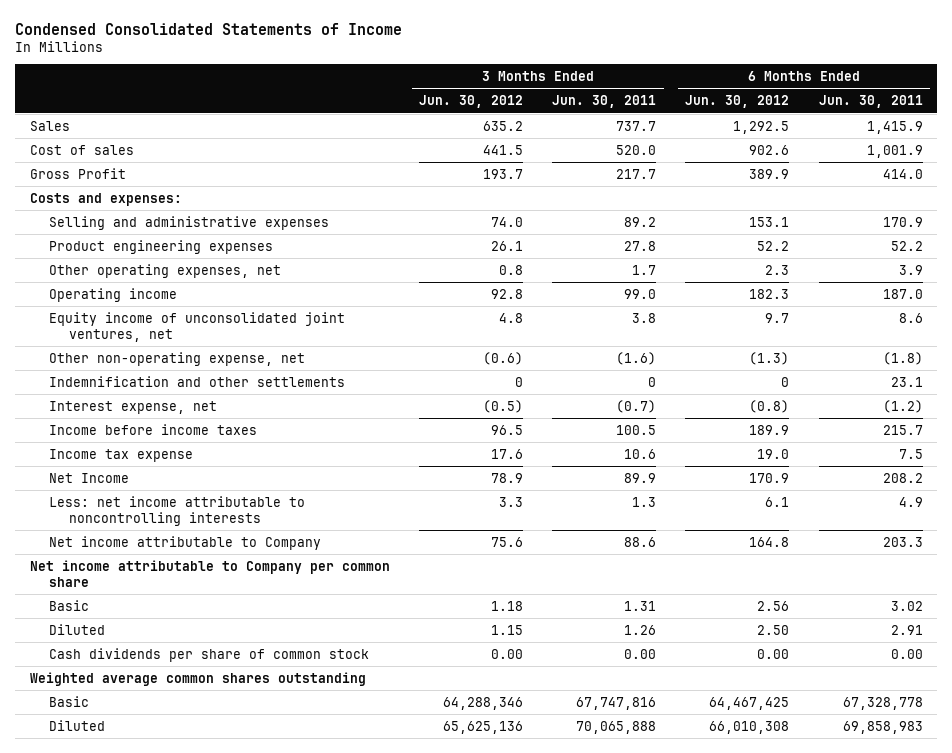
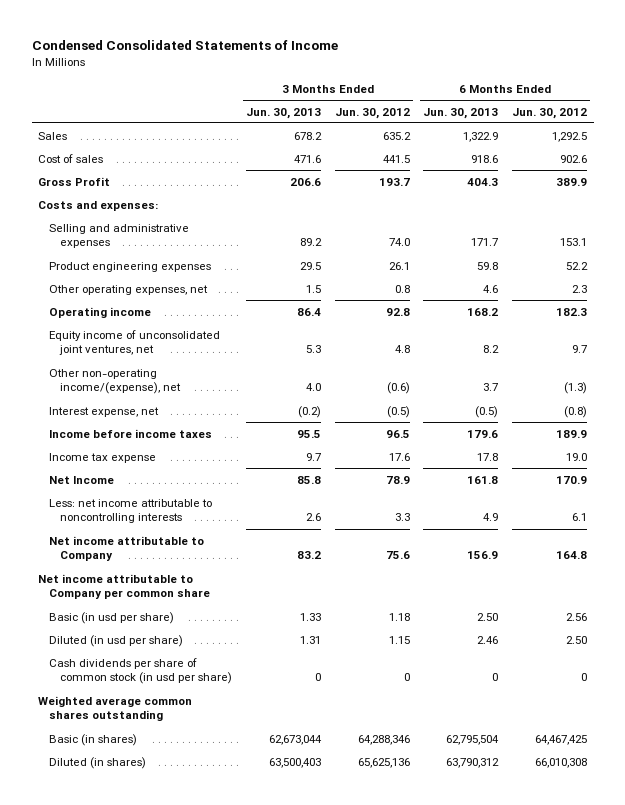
- | 3 Months Ended Jun. 30, 2012 | 3 Months Ended Jun. 30, 2011 | 6 Months Ended Jun. 30, 2012 | 6 Months Ended Jun. 30, 2011
+ | 3 Months Ended Jun. 30, 2013 | 3 Months Ended Jun. 30, 2012 | 6 Months Ended Jun. 30, 2013 | 6 Months Ended Jun. 30, 2012
- Other non-operating expense, net | (0.6) | (1.6) | (1.3) | (1.8)
- Indemnification and other settlements | 0 | 0 | 0 | 23.1
+ Other non-operating income/(expense), net | 4.0 | (0.6) | 3.7 | (1.3)
- Basic | 1.18 | 1.31 | 2.56 | 3.02
- Diluted | 1.15 | 1.26 | 2.50 | 2.91
- Cash dividends per share of common stock | 0.00 | 0.00 | 0.00 | 0.00
+ Basic (in usd per share) | 1.33 | 1.18 | 2.50 | 2.56
+ Diluted (in usd per share) | 1.31 | 1.15 | 2.46 | 2.50
+ Cash dividends per share of common stock (in usd per share) | 0 | 0 | 0 | 0
- Basic | 64,288,346 | 67,747,816 | 64,467,425 | 67,328,778
- Diluted | 65,625,136 | 70,065,888 | 66,010,308 | 69,858,983
+ Basic (in shares) | 62,673,044 | 64,288,346 | 62,795,504 | 64,467,425
+ Diluted (in shares) | 63,500,403 | 65,625,136 | 63,790,312 | 66,010,308

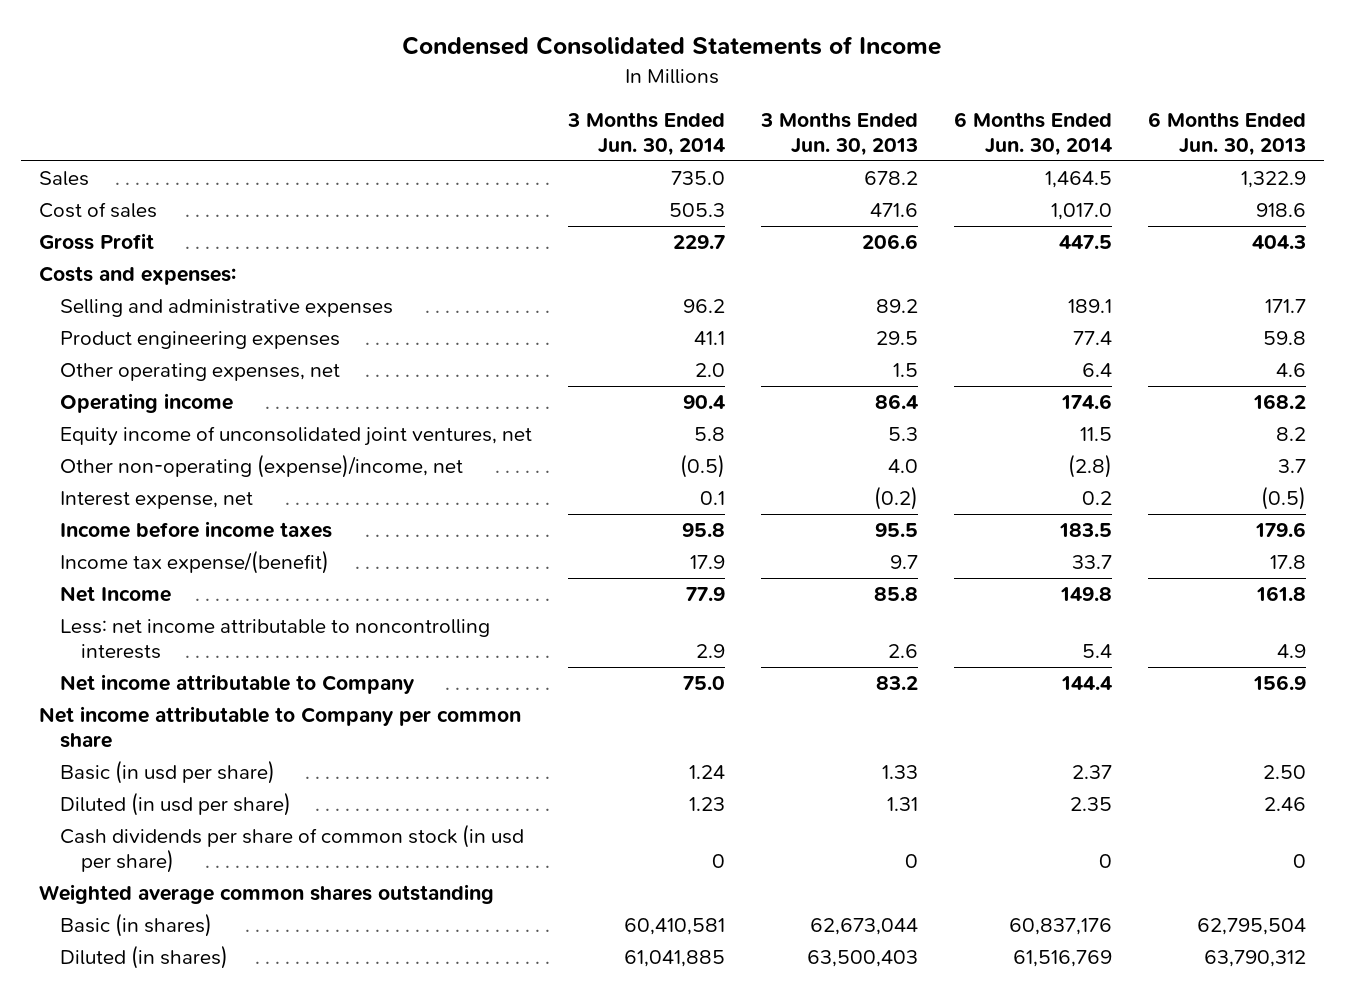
- | 3 Months Ended Jun. 30, 2013 | 3 Months Ended Jun. 30, 2012 | 6 Months Ended Jun. 30, 2013 | 6 Months Ended Jun. 30, 2012
+ | 3 Months Ended Jun. 30, 2014 | 3 Months Ended Jun. 30, 2013 | 6 Months Ended Jun. 30, 2014 | 6 Months Ended Jun. 30, 2013
- Other non-operating income/(expense), net | 4.0 | (0.6) | 3.7 | (1.3)
+ Other non-operating (expense)/income, net | (0.5) | 4.0 | (2.8) | 3.7
- Income tax expense | 9.7 | 17.6 | 17.8 | 19.0
+ Income tax expense/(benefit) | 17.9 | 9.7 | 33.7 | 17.8

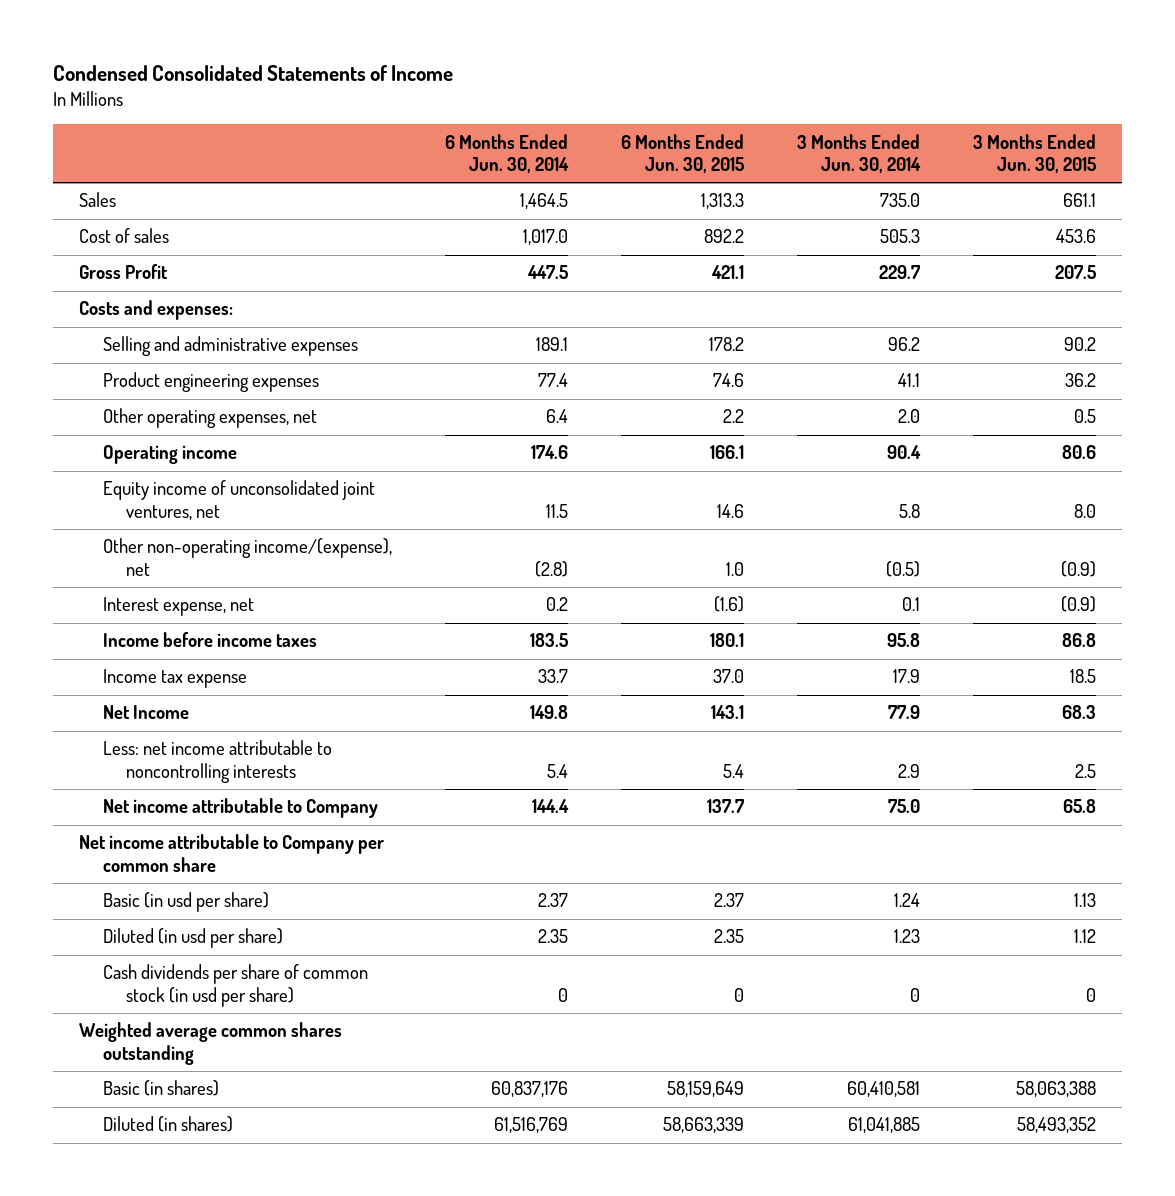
- | 3 Months Ended Jun. 30, 2014 | 3 Months Ended Jun. 30, 2013 | 6 Months Ended Jun. 30, 2014 | 6 Months Ended Jun. 30, 2013
+ | 6 Months Ended Jun. 30, 2014 | 6 Months Ended Jun. 30, 2015 | 3 Months Ended Jun. 30, 2014 | 3 Months Ended Jun. 30, 2015
- Other non-operating (expense)/income, net | (0.5) | 4.0 | (2.8) | 3.7
+ Other non-operating income/(expense), net | (2.8) | 1.0 | (0.5) | (0.9)
- Income tax expense/(benefit) | 17.9 | 9.7 | 33.7 | 17.8
+ Income tax expense | 33.7 | 37.0 | 17.9 | 18.5

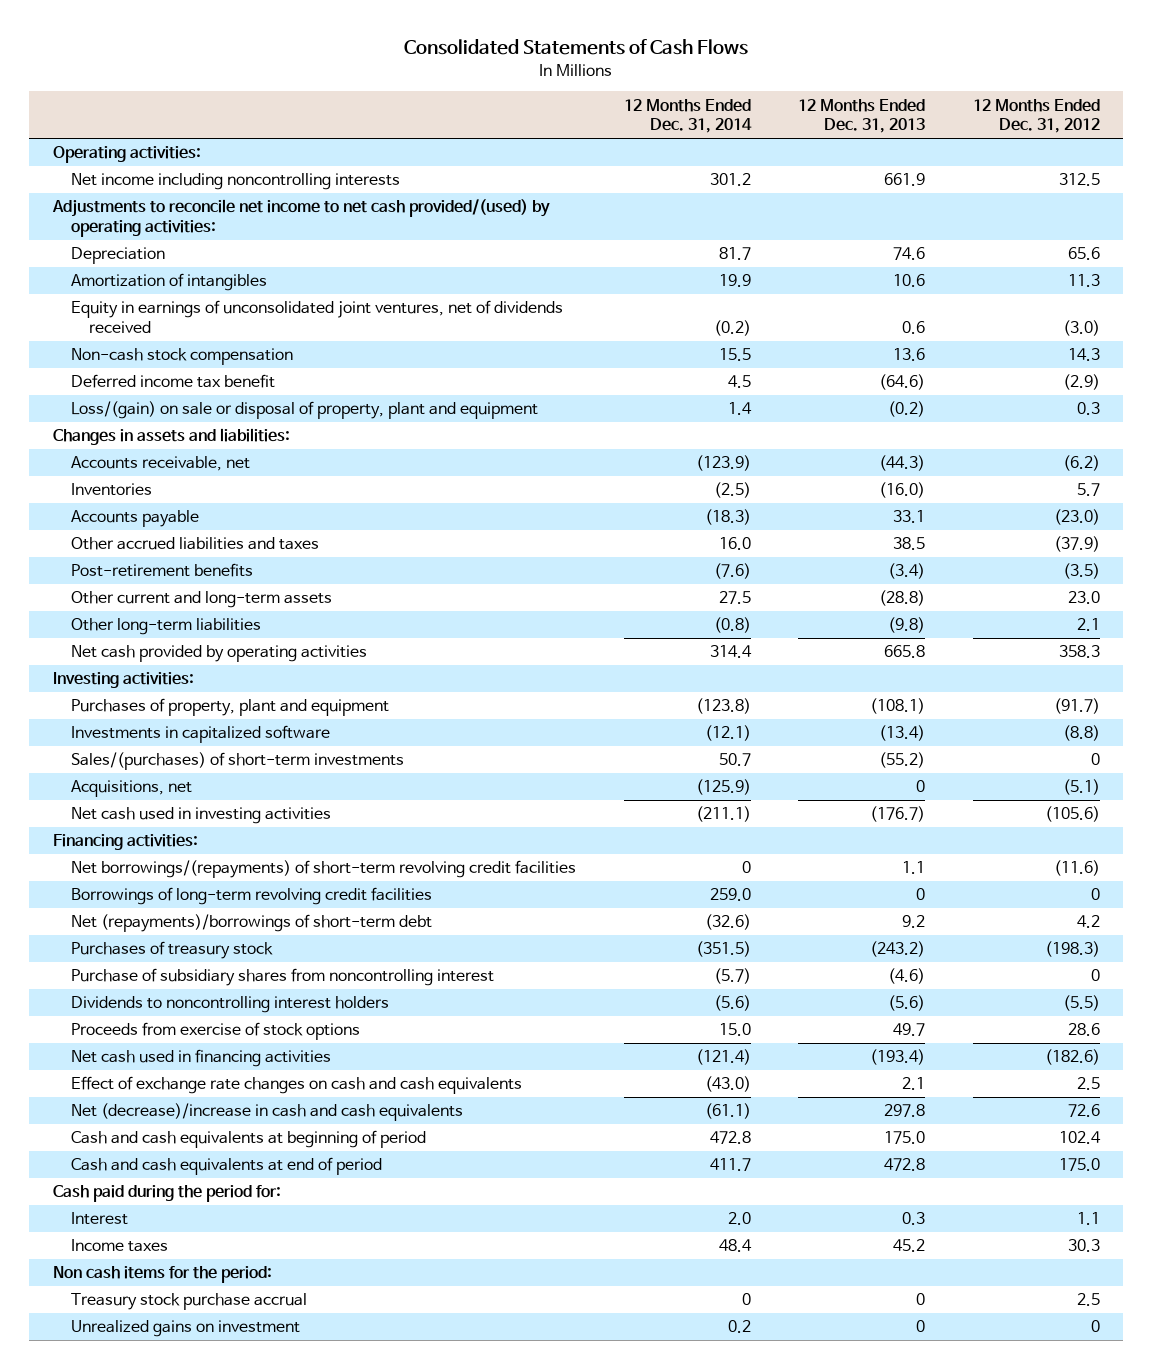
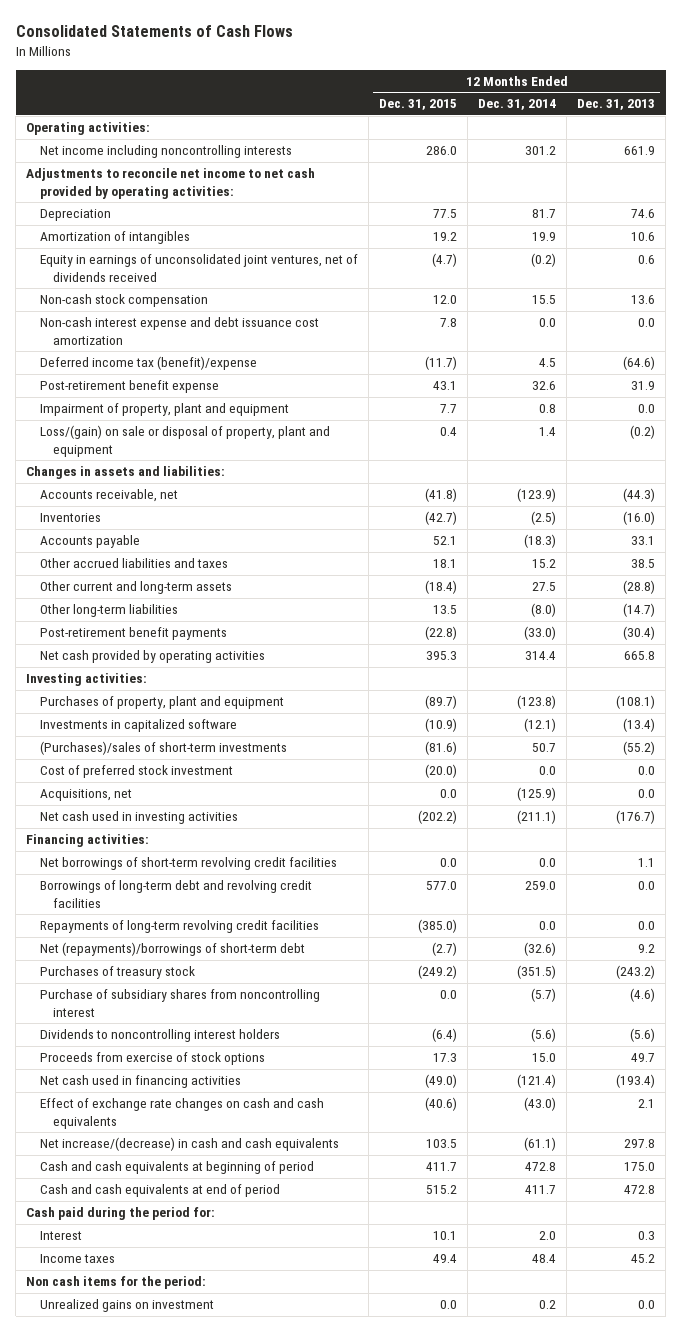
- | 12 Months Ended Dec. 31, 2014 | 12 Months Ended Dec. 31, 2013 | 12 Months Ended Dec. 31, 2012
+ | 12 Months Ended Dec. 31, 2015 | 12 Months Ended Dec. 31, 2014 | 12 Months Ended Dec. 31, 2013
- Adjustments to reconcile net income to net cash provided/(used) by operating activities:
+ Adjustments to reconcile net income to net cash provided by operating activities:
- Deferred income tax benefit | 4.5 | (64.6) | (2.9)
+ Non-cash interest expense and debt issuance cost amortization | 7.8 | 0.0 | 0.0
+ Deferred income tax (benefit)/expense | (11.7) | 4.5 | (64.6)
+ Post-retirement benefit expense | 43.1 | 32.6 | 31.9
+ Impairment of property, plant and equipment | 7.7 | 0.8 | 0.0
- Other accrued liabilities and taxes | 16.0 | 38.5 | (37.9)
- Post-retirement benefits | (7.6) | (3.4) | (3.5)
+ Other accrued liabilities and taxes | 18.1 | 15.2 | 38.5
- Other long-term liabilities | (0.8) | (9.8) | 2.1
+ Other long-term liabilities | 13.5 | (8.0) | (14.7)
+ Post-retirement benefit payments | (22.8) | (33.0) | (30.4)
- Sales/(purchases) of short-term investments | 50.7 | (55.2) | 0
- Acquisitions, net | (125.9) | 0 | (5.1)
+ (Purchases)/sales of short-term investments | (81.6) | 50.7 | (55.2)
+ Cost of preferred stock investment | (20.0) | 0.0 | 0.0
+ Acquisitions, net | 0.0 | (125.9) | 0.0
- Net borrowings/(repayments) of short-term revolving credit facilities | 0 | 1.1 | (11.6)
- Borrowings of long-term revolving credit facilities | 259.0 | 0 | 0
+ Net borrowings of short-term revolving credit facilities | 0.0 | 0.0 | 1.1
+ Borrowings of long-term debt and revolving credit facilities | 577.0 | 259.0 | 0.0
+ Repayments of long-term revolving credit facilities | (385.0) | 0.0 | 0.0
- Net (decrease)/increase in cash and cash equivalents | (61.1) | 297.8 | 72.6
+ Net increase/(decrease) in cash and cash equivalents | 103.5 | (61.1) | 297.8
- Treasury stock purchase accrual | 0 | 0 | 2.5
- Unrealized gains on investment | 0.2 | 0 | 0
+ Unrealized gains on investment | 0.0 | 0.2 | 0.0

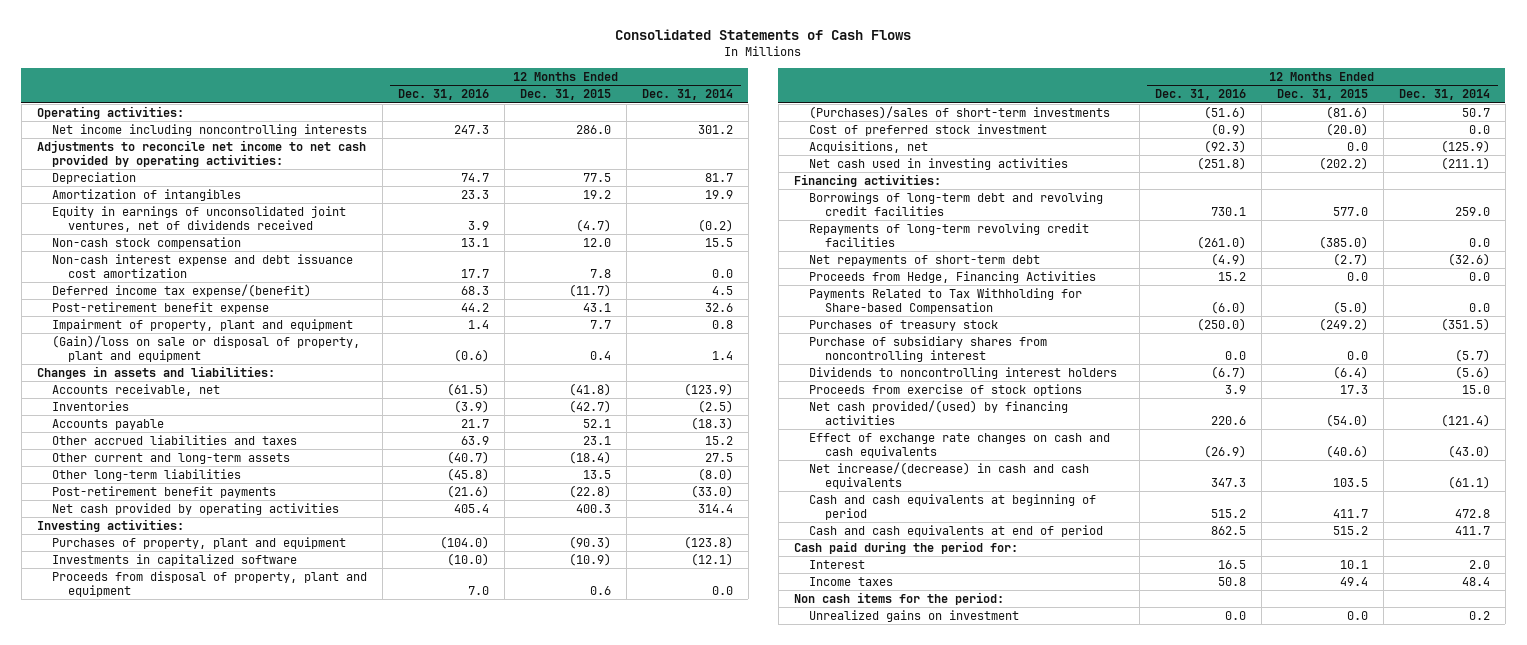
- | 12 Months Ended Dec. 31, 2015 | 12 Months Ended Dec. 31, 2014 | 12 Months Ended Dec. 31, 2013
+ | 12 Months Ended Dec. 31, 2016 | 12 Months Ended Dec. 31, 2015 | 12 Months Ended Dec. 31, 2014
- Deferred income tax (benefit)/expense | (11.7) | 4.5 | (64.6)
+ Deferred income tax expense/(benefit) | 68.3 | (11.7) | 4.5
- Loss/(gain) on sale or disposal of property, plant and equipment | 0.4 | 1.4 | (0.2)
+ (Gain)/loss on sale or disposal of property, plant and equipment | (0.6) | 0.4 | 1.4
- Other accrued liabilities and taxes | 18.1 | 15.2 | 38.5
+ Other accrued liabilities and taxes | 63.9 | 23.1 | 15.2
- Net cash provided by operating activities | 395.3 | 314.4 | 665.8
+ Net cash provided by operating activities | 405.4 | 400.3 | 314.4
- Purchases of property, plant and equipment | (89.7) | (123.8) | (108.1)
+ Purchases of property, plant and equipment | (104.0) | (90.3) | (123.8)
+ Proceeds from disposal of property, plant and equipment | 7.0 | 0.6 | 0.0
- Net borrowings of short-term revolving credit facilities | 0.0 | 0.0 | 1.1
- Net (repayments)/borrowings of short-term debt | (2.7) | (32.6) | 9.2
+ Net repayments of short-term debt | (4.9) | (2.7) | (32.6)
+ Proceeds from Hedge, Financing Activities | 15.2 | 0.0 | 0.0
+ Payments Related to Tax Withholding for Share-based Compensation | (6.0) | (5.0) | 0.0
- Net cash used in financing activities | (49.0) | (121.4) | (193.4)
+ Net cash provided/(used) by financing activities | 220.6 | (54.0) | (121.4)

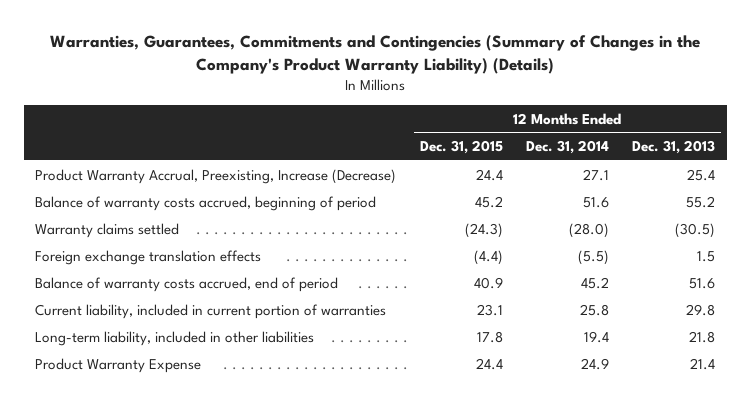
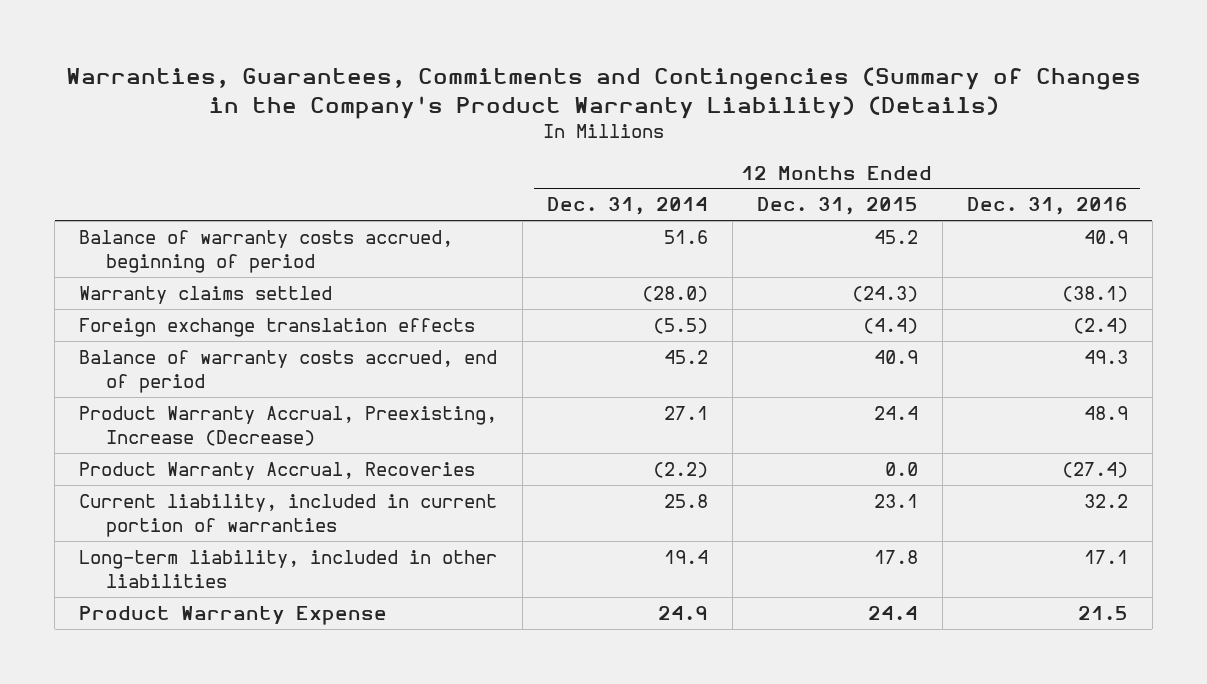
- | 12 Months Ended Dec. 31, 2015 | 12 Months Ended Dec. 31, 2014 | 12 Months Ended Dec. 31, 2013
+ | 12 Months Ended Dec. 31, 2014 | 12 Months Ended Dec. 31, 2015 | 12 Months Ended Dec. 31, 2016
moved down: Product Warranty Accrual, Preexisting, Increase (Decrease) | 27.1 | 24.4 | 48.9
+ Product Warranty Accrual, Recoveries | (2.2) | 0.0 | (27.4)

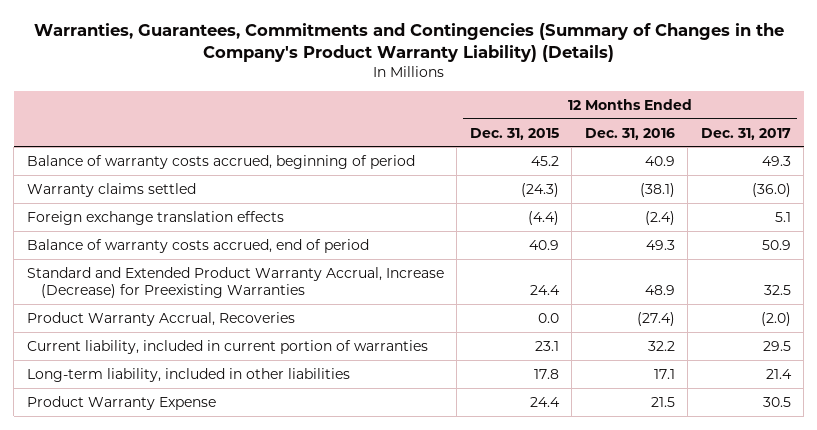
- | 12 Months Ended Dec. 31, 2014 | 12 Months Ended Dec. 31, 2015 | 12 Months Ended Dec. 31, 2016
+ | 12 Months Ended Dec. 31, 2015 | 12 Months Ended Dec. 31, 2016 | 12 Months Ended Dec. 31, 2017
- Product Warranty Accrual, Preexisting, Increase (Decrease) | 27.1 | 24.4 | 48.9
+ Standard and Extended Product Warranty Accrual, Increase (Decrease) for Preexisting Warranties | 24.4 | 48.9 | 32.5

